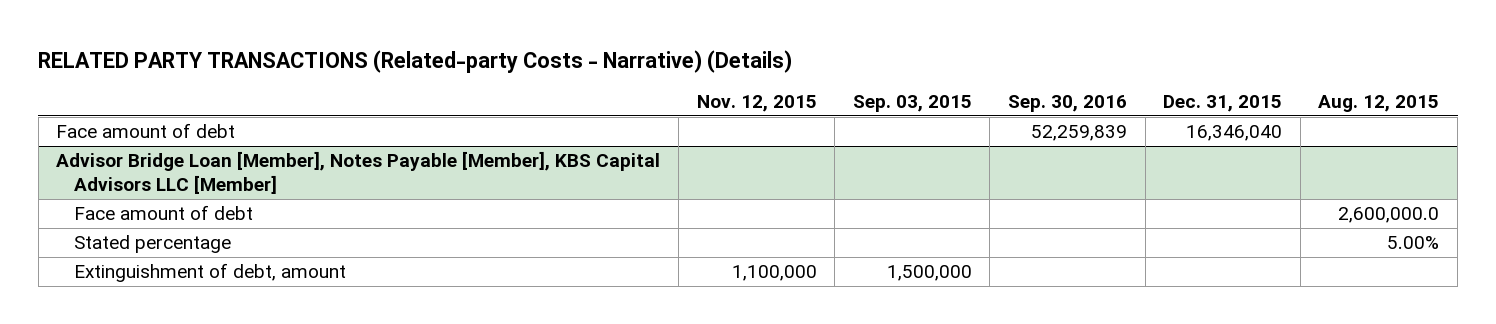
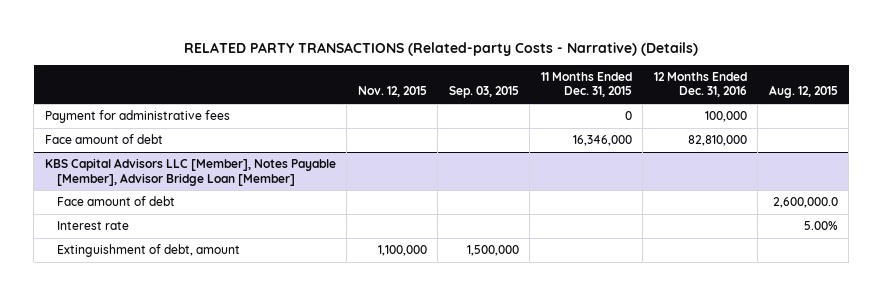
- | Nov. 12, 2015 | Sep. 03, 2015 | Sep. 30, 2016 | Dec. 31, 2015 | Aug. 12, 2015
+ | Nov. 12, 2015 | Sep. 03, 2015 | 11 Months Ended Dec. 31, 2015 | 12 Months Ended Dec. 31, 2016 | Aug. 12, 2015
+ Payment for administrative fees | | | 0 | 100,000 |
- Advisor Bridge Loan [Member], Notes Payable [Member], KBS Capital Advisors LLC [Member]
+ KBS Capital Advisors LLC [Member], Notes Payable [Member], Advisor Bridge Loan [Member]
- Stated percentage | | | | | 5.00%
+ Interest rate | | | | | 5.00%

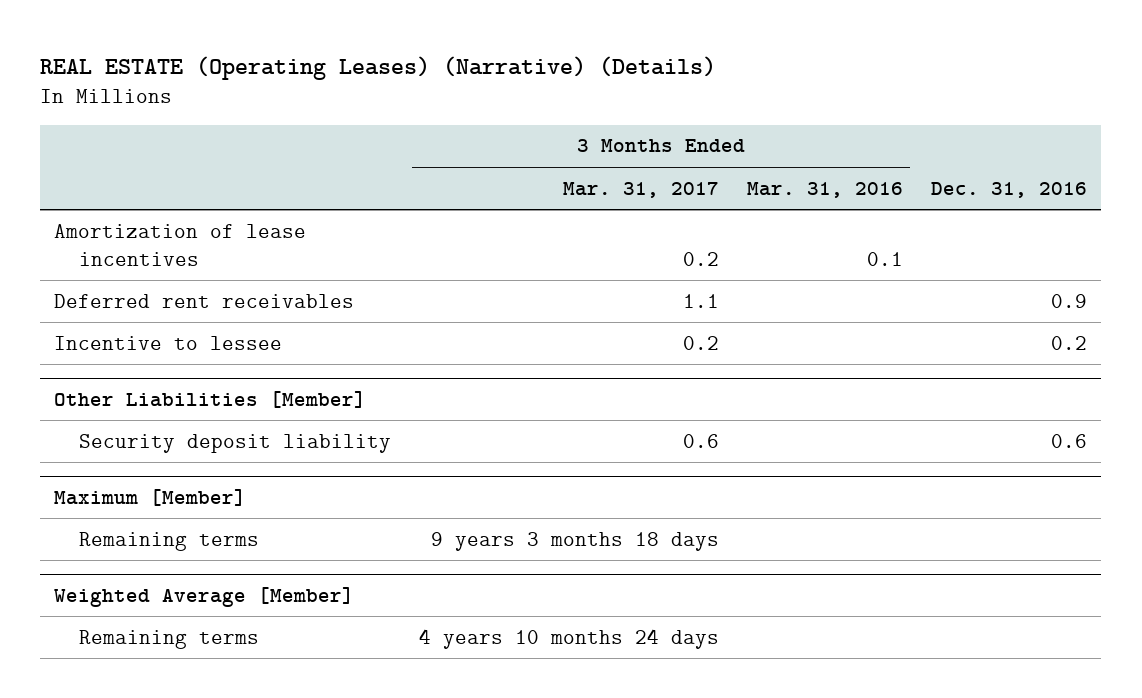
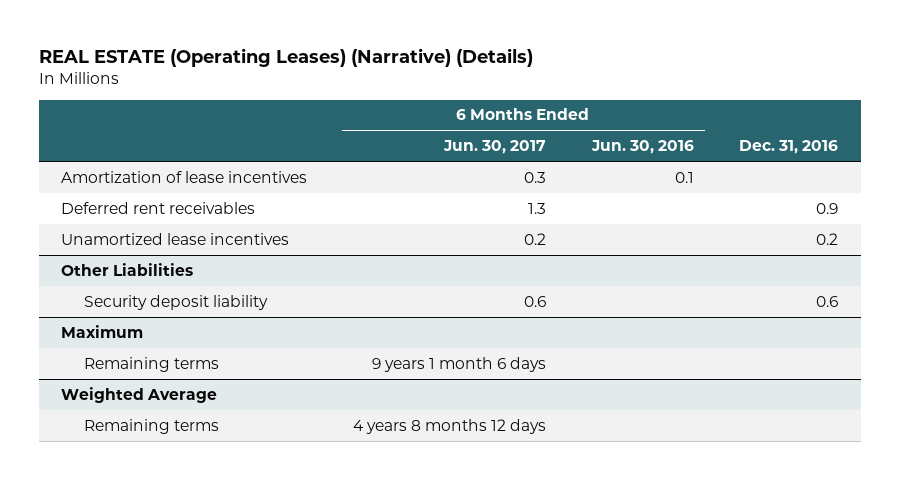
- | 3 Months Ended Mar. 31, 2017 | 3 Months Ended Mar. 31, 2016 | Dec. 31, 2016
+ | 6 Months Ended Jun. 30, 2017 | 6 Months Ended Jun. 30, 2016 | Dec. 31, 2016
- Incentive to lessee | 0.2 | | 0.2
- Other Liabilities [Member]
+ Unamortized lease incentives | 0.2 | | 0.2
+ Other Liabilities
- Maximum [Member]
+ Maximum
- Weighted Average [Member]
+ Weighted Average

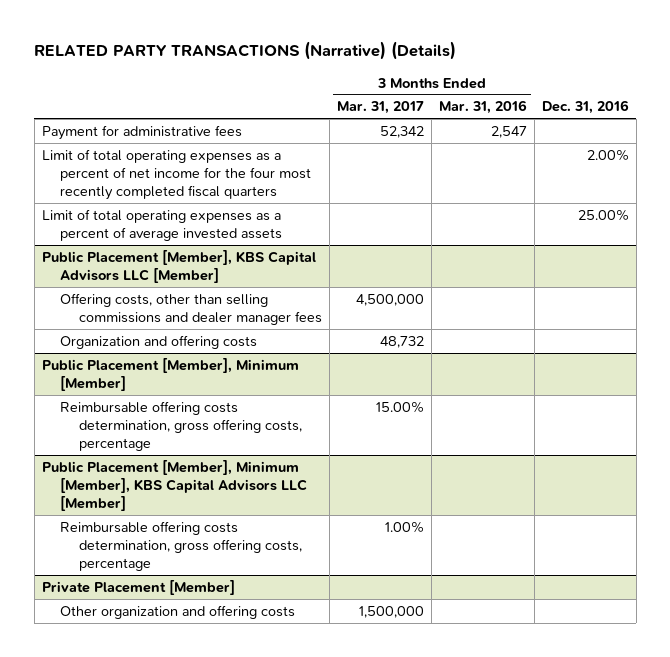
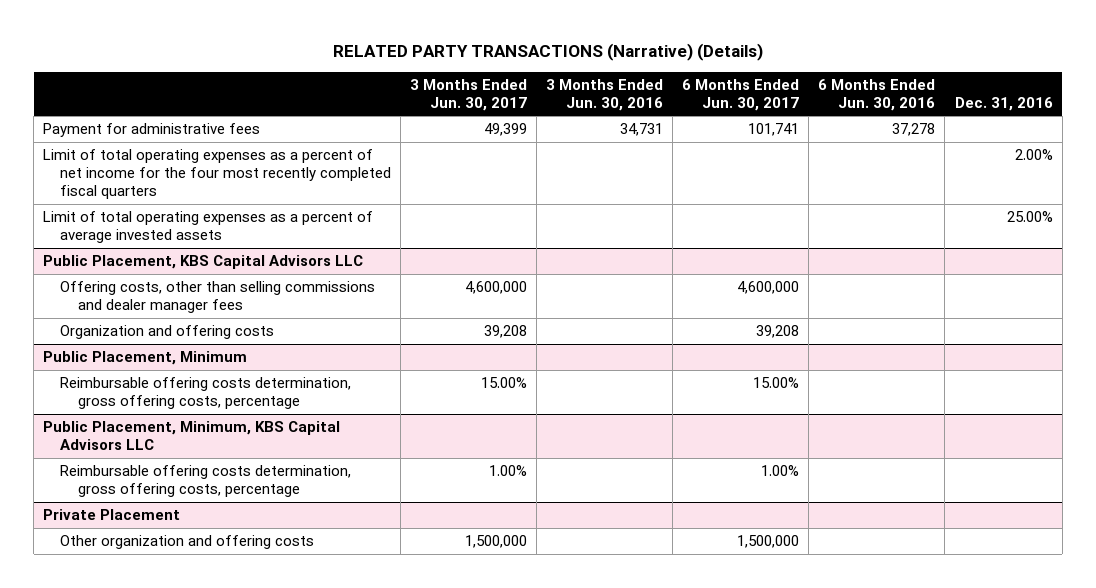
- | 3 Months Ended Mar. 31, 2017 | 3 Months Ended Mar. 31, 2016 | Dec. 31, 2016
+ | 3 Months Ended Jun. 30, 2017 | 3 Months Ended Jun. 30, 2016 | 6 Months Ended Jun. 30, 2017 | 6 Months Ended Jun. 30, 2016 | Dec. 31, 2016
- Public Placement [Member], KBS Capital Advisors LLC [Member]
+ Public Placement, KBS Capital Advisors LLC
- Public Placement [Member], Minimum [Member]
+ Public Placement, Minimum
- Public Placement [Member], Minimum [Member], KBS Capital Advisors LLC [Member]
+ Public Placement, Minimum, KBS Capital Advisors LLC
- Private Placement [Member]
+ Private Placement

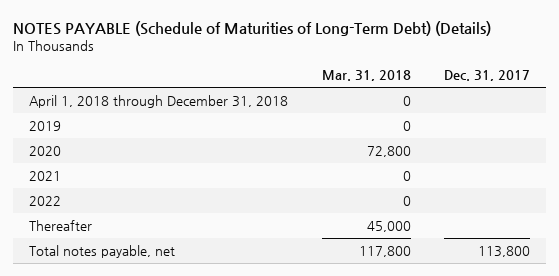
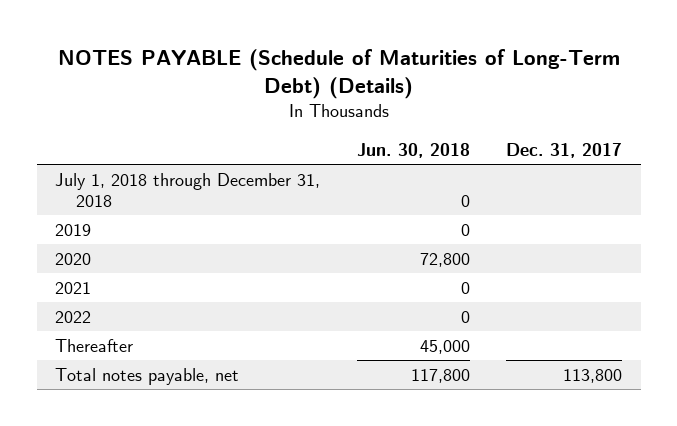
- | Mar. 31, 2018 | Dec. 31, 2017
+ | Jun. 30, 2018 | Dec. 31, 2017
- April 1, 2018 through December 31, 2018 | 0 |
+ July 1, 2018 through December 31, 2018 | 0 |

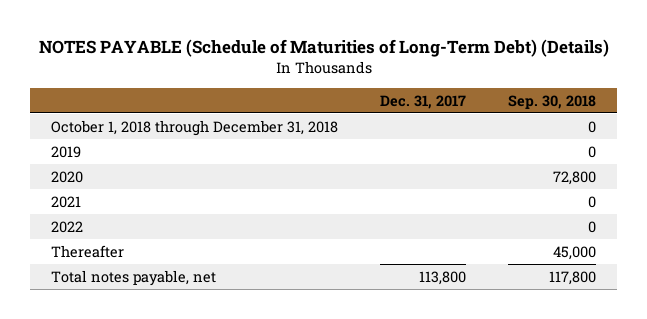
- | Jun. 30, 2018 | Dec. 31, 2017
+ | Dec. 31, 2017 | Sep. 30, 2018
- July 1, 2018 through December 31, 2018 | 0 |
+ October 1, 2018 through December 31, 2018 | | 0

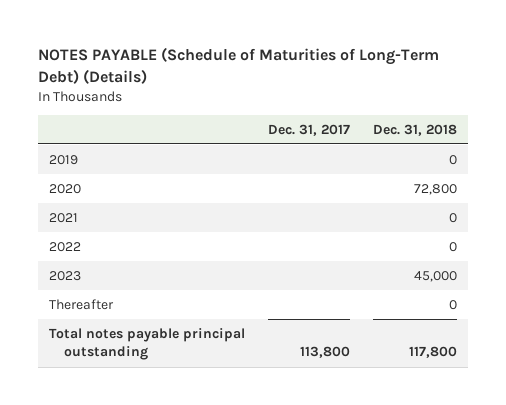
- | Dec. 31, 2017 | Sep. 30, 2018
+ | Dec. 31, 2017 | Dec. 31, 2018
- October 1, 2018 through December 31, 2018 | | 0
+ 2023 | | 45,000
- Total notes payable, net | 113,800 | 117,800
+ Total notes payable principal outstanding | 113,800 | 117,800

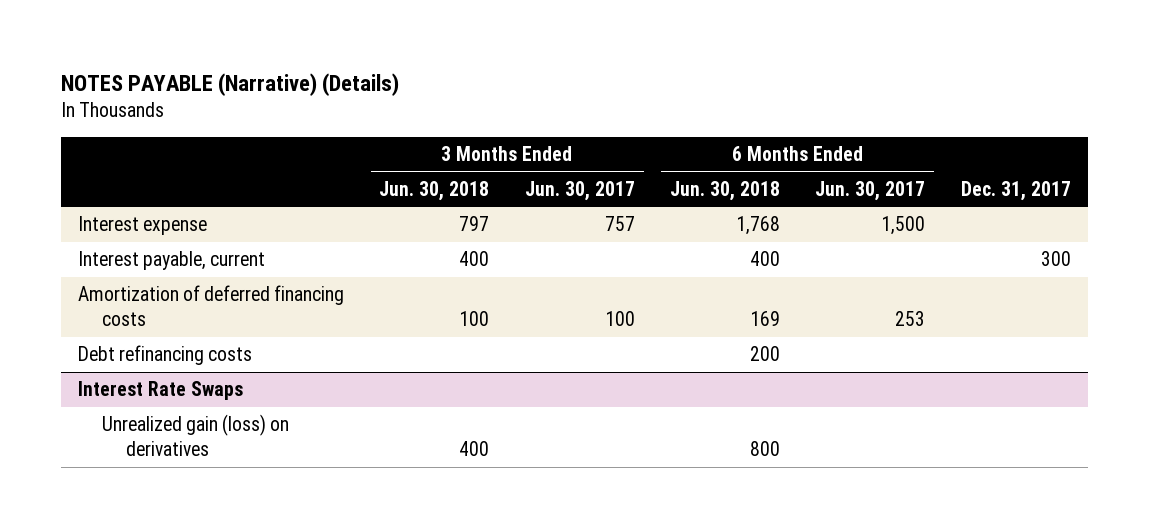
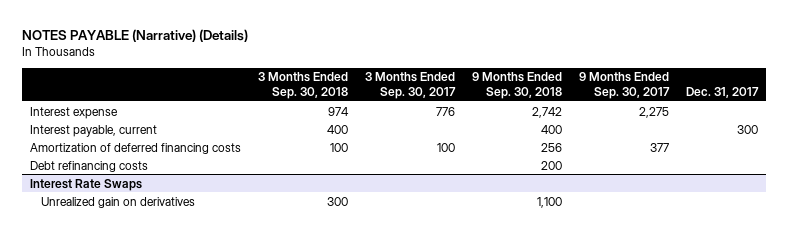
- | 3 Months Ended Jun. 30, 2018 | 3 Months Ended Jun. 30, 2017 | 6 Months Ended Jun. 30, 2018 | 6 Months Ended Jun. 30, 2017 | Dec. 31, 2017
+ | 3 Months Ended Sep. 30, 2018 | 3 Months Ended Sep. 30, 2017 | 9 Months Ended Sep. 30, 2018 | 9 Months Ended Sep. 30, 2017 | Dec. 31, 2017
@ Interest Rate Swaps
- Unrealized gain (loss) on derivatives | 400 | | 800 | |
+ Unrealized gain on derivatives | 300 | | 1,100 | |

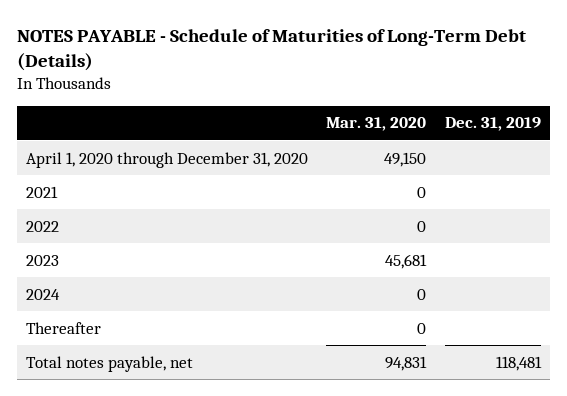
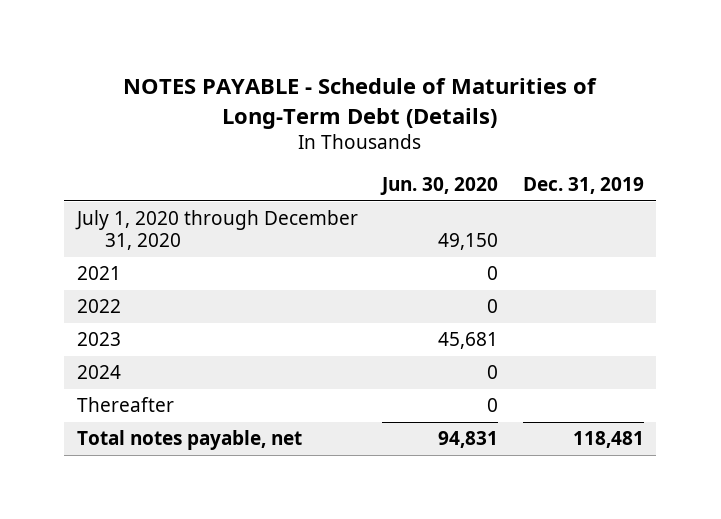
- | Mar. 31, 2020 | Dec. 31, 2019
+ | Jun. 30, 2020 | Dec. 31, 2019
- April 1, 2020 through December 31, 2020 | 49,150 |
+ July 1, 2020 through December 31, 2020 | 49,150 |

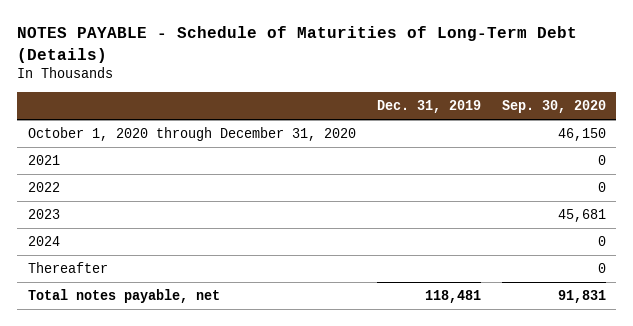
- | Jun. 30, 2020 | Dec. 31, 2019
+ | Dec. 31, 2019 | Sep. 30, 2020
- July 1, 2020 through December 31, 2020 | 49,150 |
+ October 1, 2020 through December 31, 2020 | | 46,150

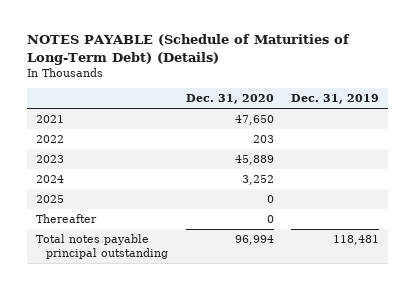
- NOTES PAYABLE - Schedule of Maturities of Long-Term Debt (Details)
+ NOTES PAYABLE (Schedule of Maturities of Long-Term Debt) (Details)
- | Dec. 31, 2019 | Sep. 30, 2020
+ | Dec. 31, 2020 | Dec. 31, 2019
- October 1, 2020 through December 31, 2020 | | 46,150
+ 2025 | 0 |
- Total notes payable, net | 118,481 | 91,831
+ Total notes payable principal outstanding | 96,994 | 118,481

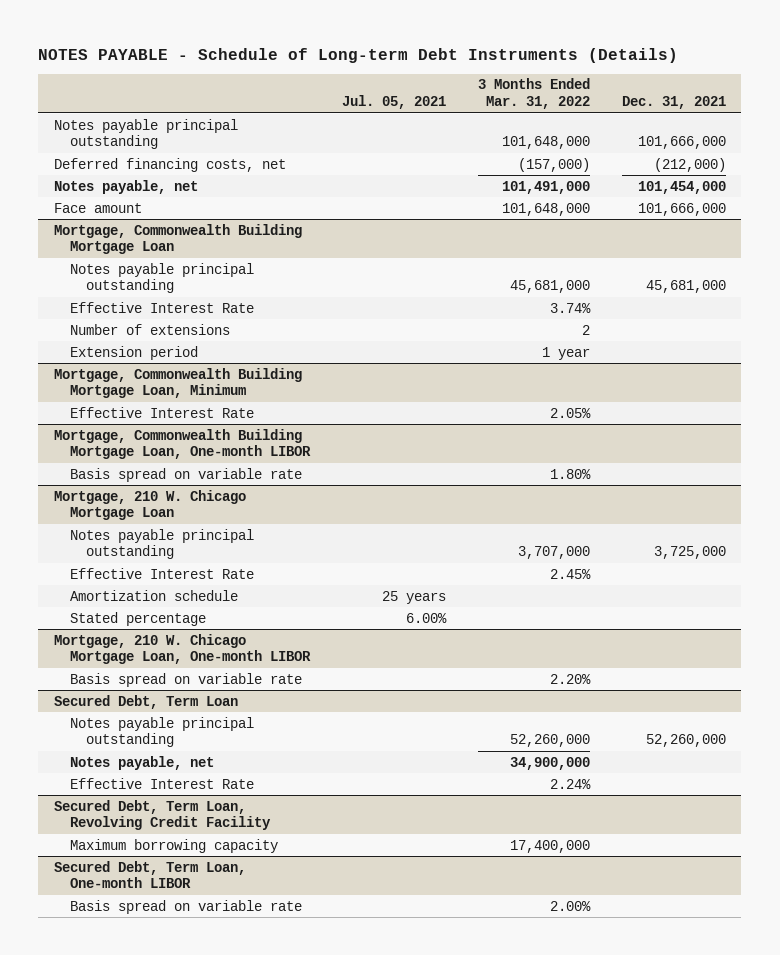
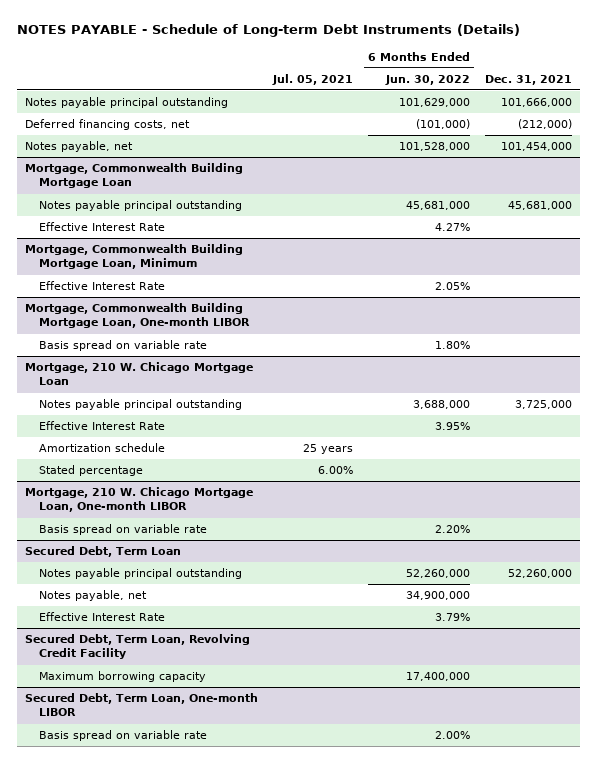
- | Jul. 05, 2021 | 3 Months Ended Mar. 31, 2022 | Dec. 31, 2021
+ | Jul. 05, 2021 | 6 Months Ended Jun. 30, 2022 | Dec. 31, 2021
- Face amount | | 101,648,000 | 101,666,000
@ Mortgage, Commonwealth Building Mortgage Loan
- Number of extensions | | 2 |
- Extension period | | 1 year |

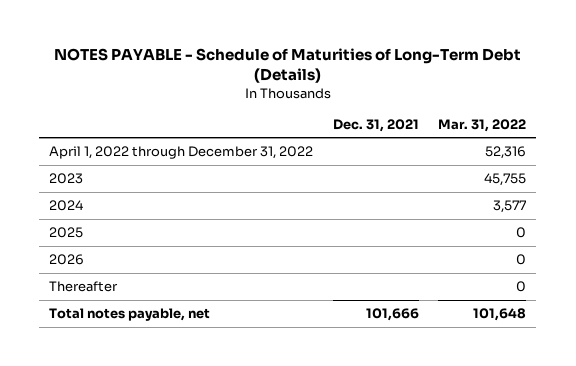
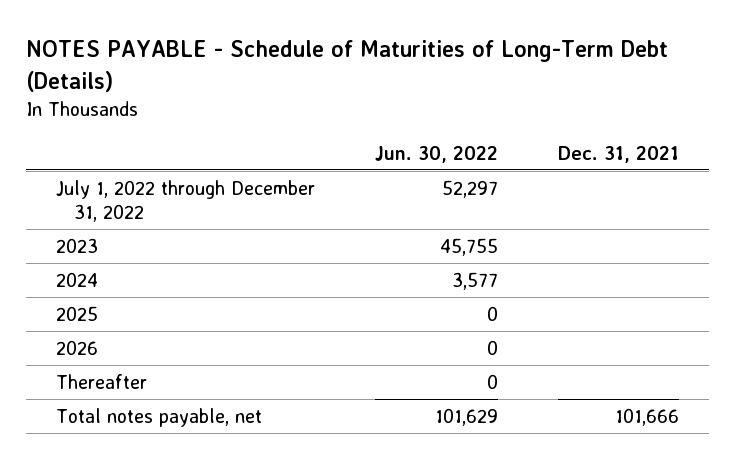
- | Dec. 31, 2021 | Mar. 31, 2022
+ | Jun. 30, 2022 | Dec. 31, 2021
- April 1, 2022 through December 31, 2022 | | 52,316
+ July 1, 2022 through December 31, 2022 | 52,297 |

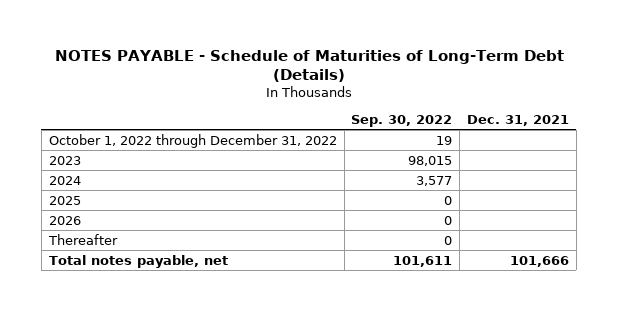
- | Jun. 30, 2022 | Dec. 31, 2021
+ | Sep. 30, 2022 | Dec. 31, 2021
- July 1, 2022 through December 31, 2022 | 52,297 |
+ October 1, 2022 through December 31, 2022 | 19 |

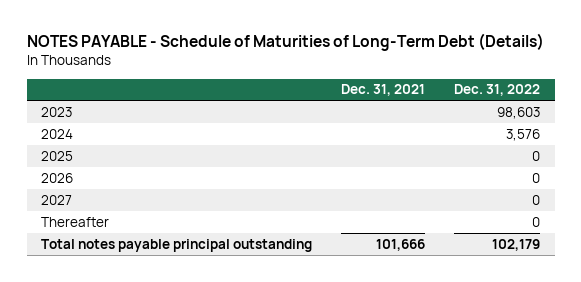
- | Sep. 30, 2022 | Dec. 31, 2021
+ | Dec. 31, 2021 | Dec. 31, 2022
- October 1, 2022 through December 31, 2022 | 19 |
+ 2027 | | 0
- Total notes payable, net | 101,611 | 101,666
+ Total notes payable principal outstanding | 101,666 | 102,179

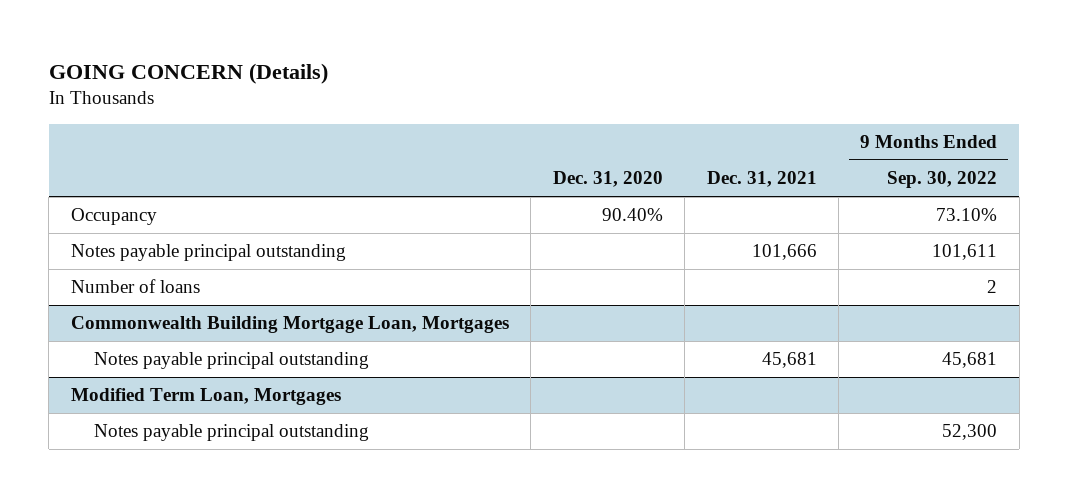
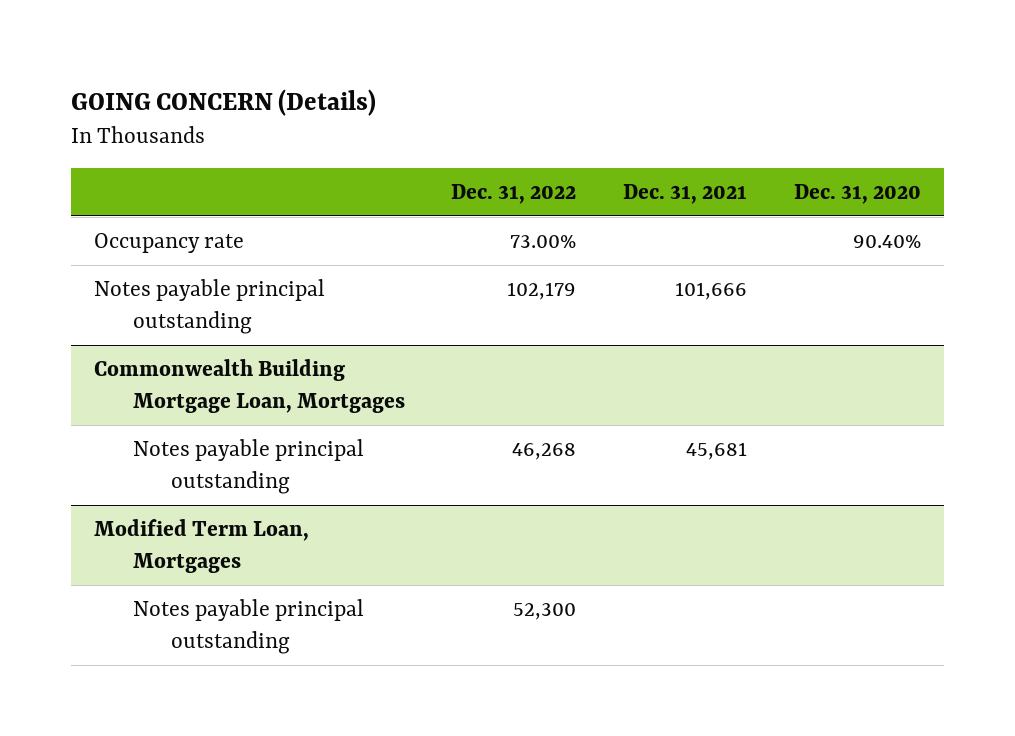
- | Dec. 31, 2020 | Dec. 31, 2021 | 9 Months Ended Sep. 30, 2022
+ | Dec. 31, 2022 | Dec. 31, 2021 | Dec. 31, 2020
- Occupancy | 90.40% | | 73.10%
+ Occupancy rate | 73.00% | | 90.40%
- Number of loans | | | 2

